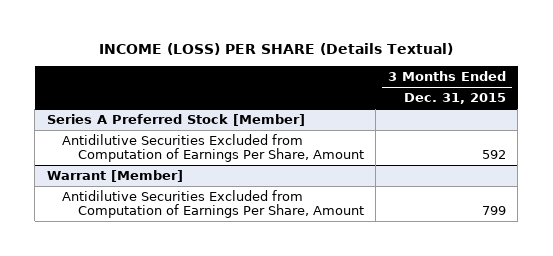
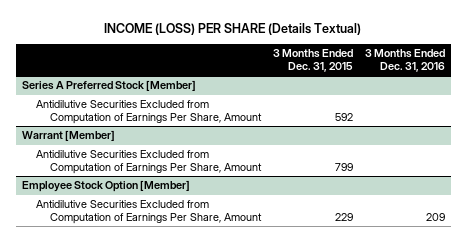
- | 3 Months Ended Dec. 31, 2015
+ | 3 Months Ended Dec. 31, 2015 | 3 Months Ended Dec. 31, 2016
+ Employee Stock Option [Member]
+ Antidilutive Securities Excluded from Computation of Earnings Per Share, Amount | 229 | 209

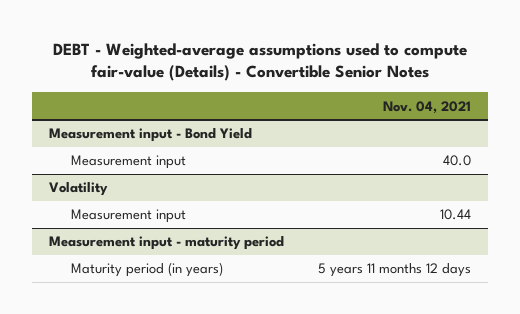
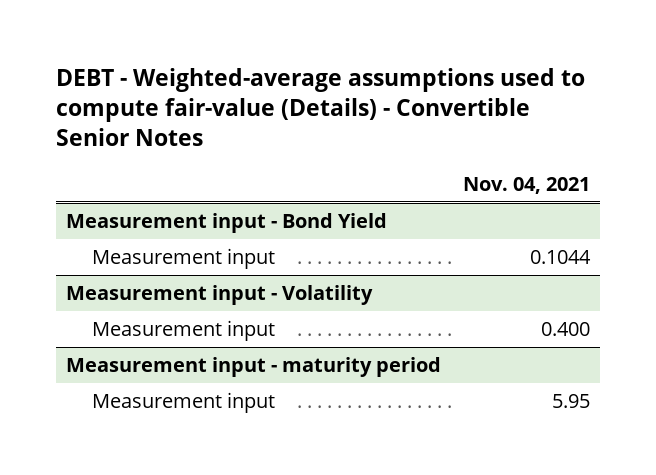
@ Measurement input - Bond Yield
- Measurement input | 40.0
- Volatility
- Measurement input | 10.44
@ Measurement input - Bond Yield
+ Measurement input | 0.1044
+ Measurement input - Volatility
+ Measurement input | 0.400
@ Measurement input - maturity period
- Maturity period (in years) | 5 years 11 months 12 days
+ Measurement input | 5.95

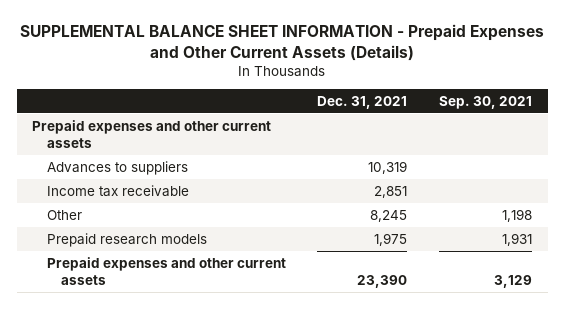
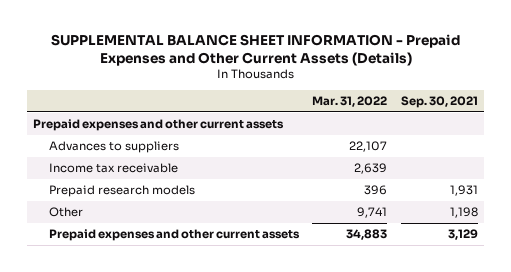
- | Dec. 31, 2021 | Sep. 30, 2021
+ | Mar. 31, 2022 | Sep. 30, 2021
moved down: Other | 9,741 | 1,198

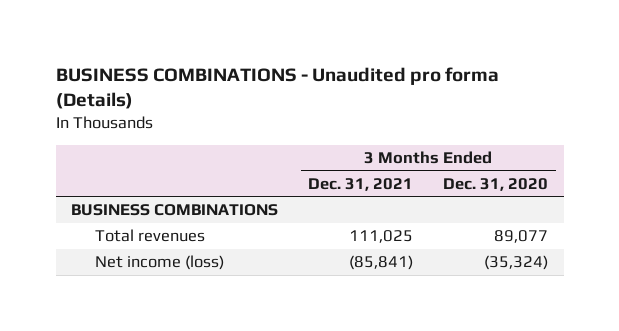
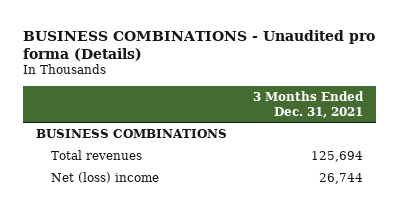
- | 3 Months Ended Dec. 31, 2021 | 3 Months Ended Dec. 31, 2020
+ | 3 Months Ended Dec. 31, 2021
- Total revenues | 111,025 | 89,077
- Net income (loss) | (85,841) | (35,324)
+ Total revenues | 125,694
+ Net (loss) income | 26,744

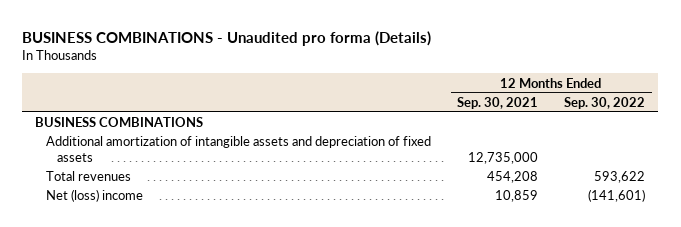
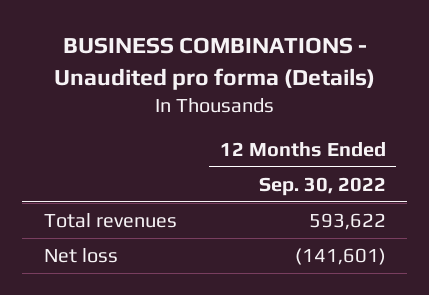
- | 12 Months Ended Sep. 30, 2021 | 12 Months Ended Sep. 30, 2022
+ | 12 Months Ended Sep. 30, 2022
- BUSINESS COMBINATIONS
- Additional amortization of intangible assets and depreciation of fixed assets | 12,735,000 |
- Net (loss) income | 10,859 | (141,601)
+ Net loss | (141,601)

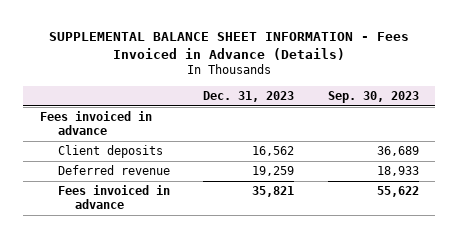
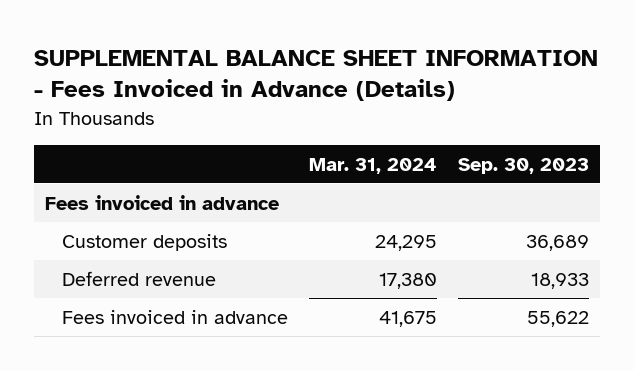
- | Dec. 31, 2023 | Sep. 30, 2023
+ | Mar. 31, 2024 | Sep. 30, 2023
- Client deposits | 16,562 | 36,689
+ Customer deposits | 24,295 | 36,689

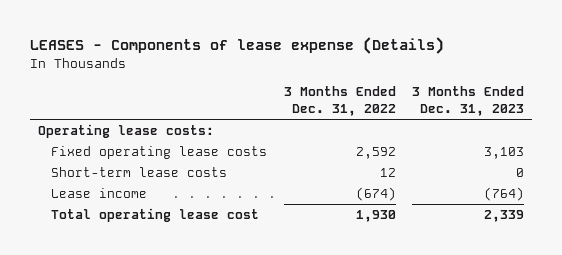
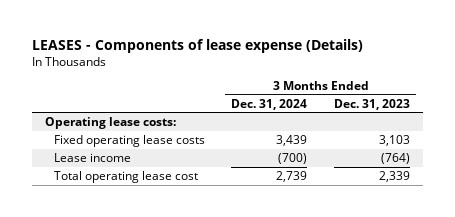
- | 3 Months Ended Dec. 31, 2022 | 3 Months Ended Dec. 31, 2023
+ | 3 Months Ended Dec. 31, 2024 | 3 Months Ended Dec. 31, 2023
- Short-term lease costs | 12 | 0

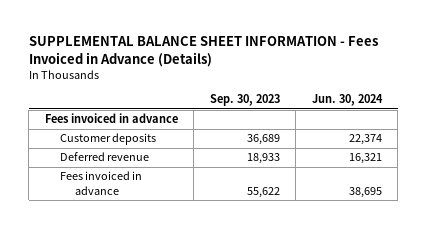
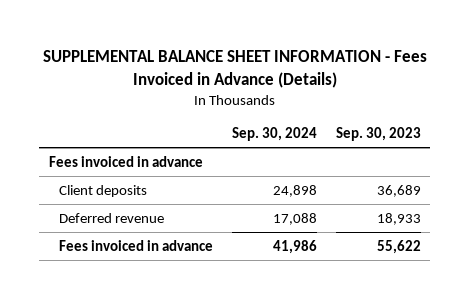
- | Sep. 30, 2023 | Jun. 30, 2024
+ | Sep. 30, 2024 | Sep. 30, 2023
- Customer deposits | 36,689 | 22,374
+ Client deposits | 24,898 | 36,689

